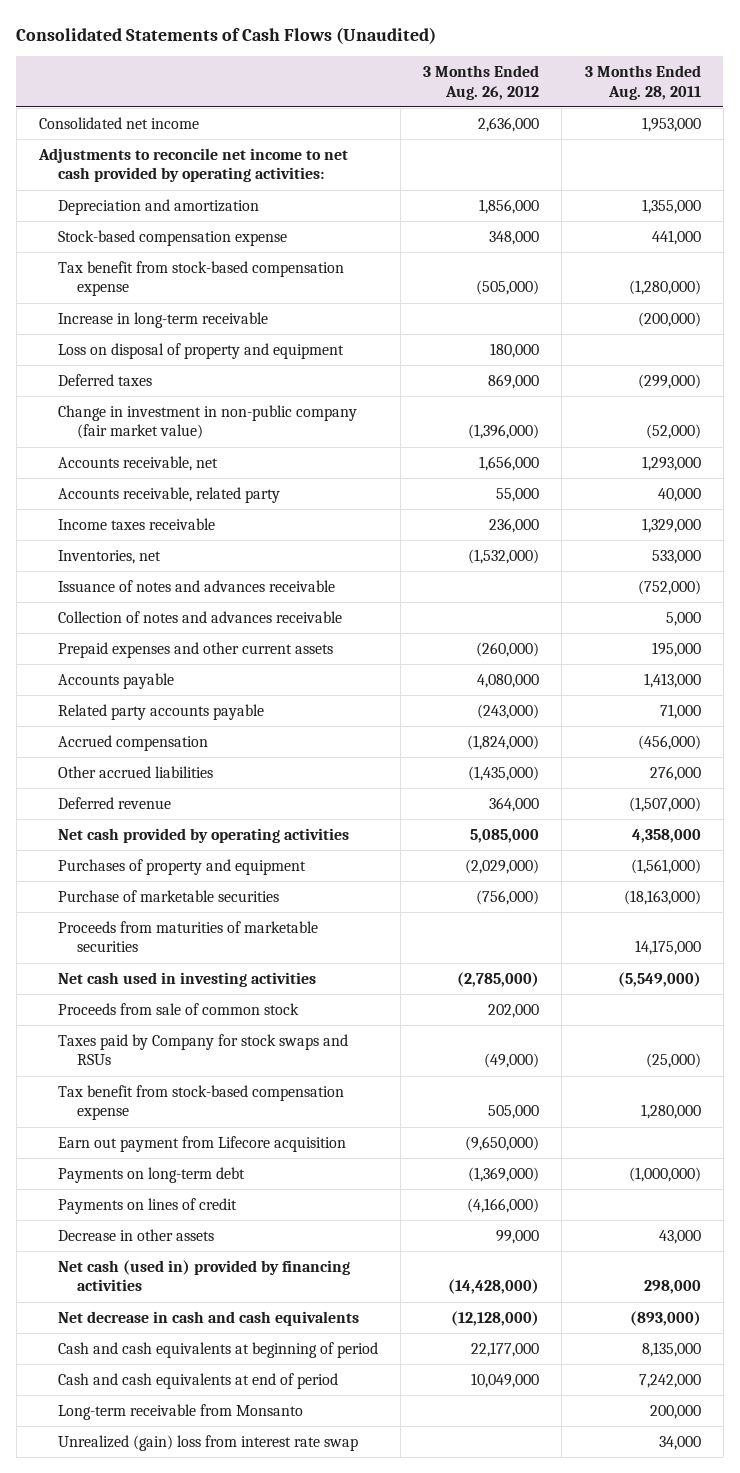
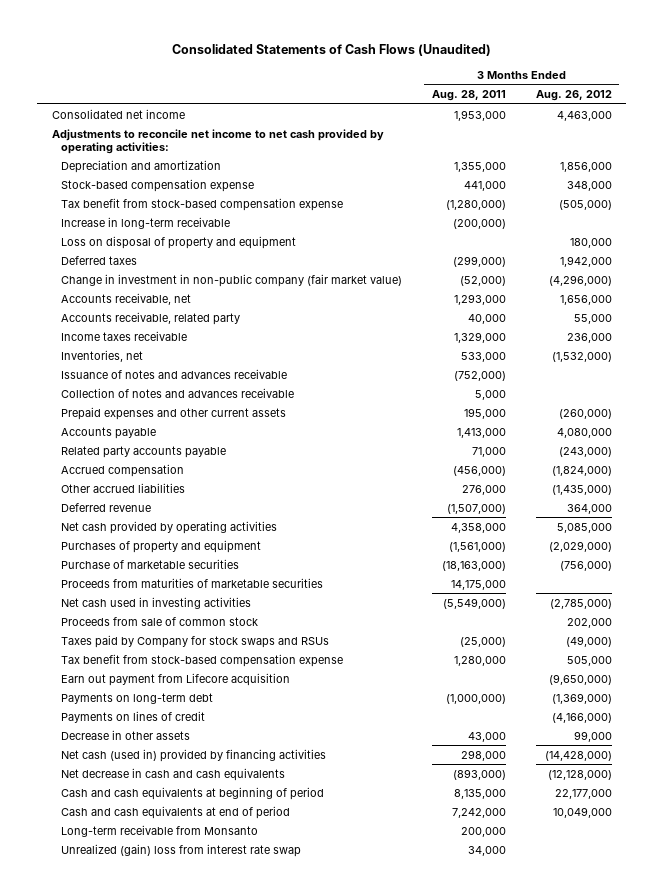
- | 3 Months Ended Aug. 26, 2012 | 3 Months Ended Aug. 28, 2011
+ | 3 Months Ended Aug. 28, 2011 | 3 Months Ended Aug. 26, 2012
- Consolidated net income | 2,636,000 | 1,953,000
+ Consolidated net income | 1,953,000 | 4,463,000
- Deferred taxes | 869,000 | (299,000)
- Change in investment in non-public company (fair market value) | (1,396,000) | (52,000)
+ Deferred taxes | (299,000) | 1,942,000
+ Change in investment in non-public company (fair market value) | (52,000) | (4,296,000)

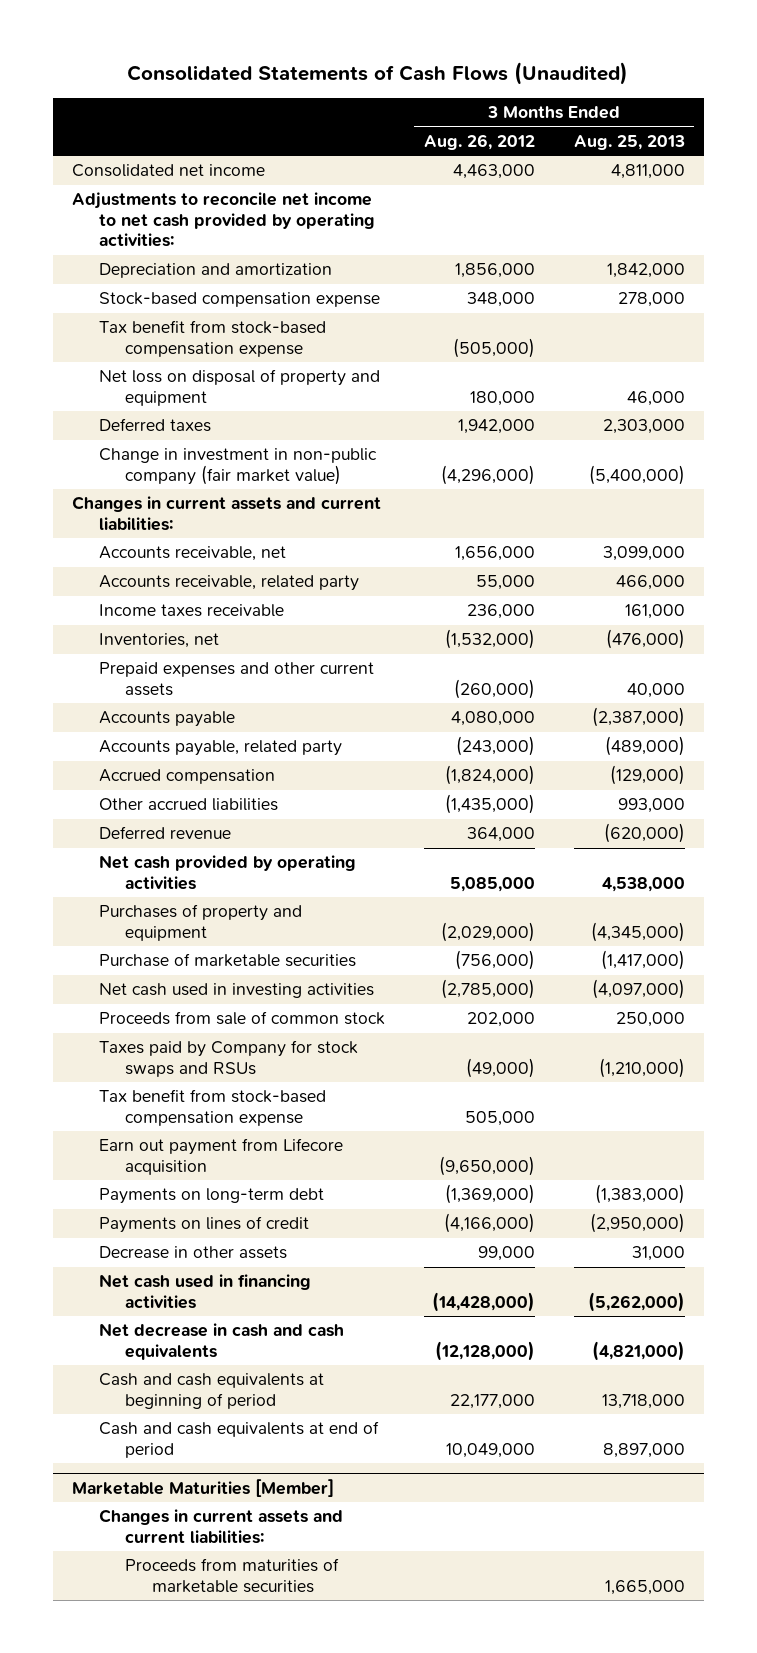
- | 3 Months Ended Aug. 28, 2011 | 3 Months Ended Aug. 26, 2012
+ | 3 Months Ended Aug. 26, 2012 | 3 Months Ended Aug. 25, 2013
- Increase in long-term receivable | (200,000) |
- Loss on disposal of property and equipment | | 180,000
+ Net loss on disposal of property and equipment | 180,000 | 46,000
+ Changes in current assets and current liabilities:
- Issuance of notes and advances receivable | (752,000) |
- Collection of notes and advances receivable | 5,000 |
- Related party accounts payable | 71,000 | (243,000)
+ Accounts payable, related party | (243,000) | (489,000)
- Proceeds from maturities of marketable securities | 14,175,000 |
- Net cash (used in) provided by financing activities | 298,000 | (14,428,000)
+ Net cash used in financing activities | (14,428,000) | (5,262,000)
- Long-term receivable from Monsanto | 200,000 |
- Unrealized (gain) loss from interest rate swap | 34,000 |
+ Marketable Maturities [Member]
+ Changes in current assets and current liabilities:
+ Proceeds from maturities of marketable securities | | 1,665,000

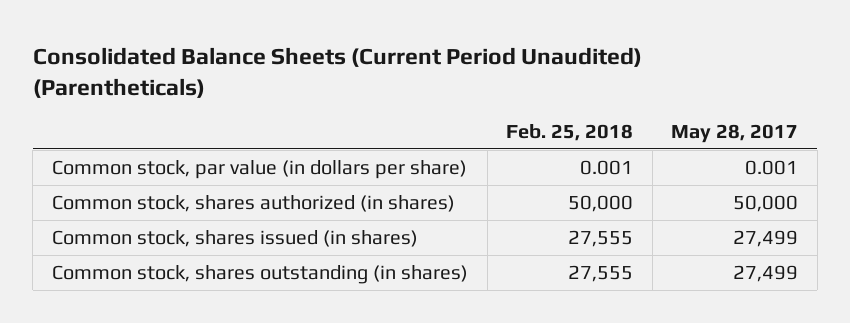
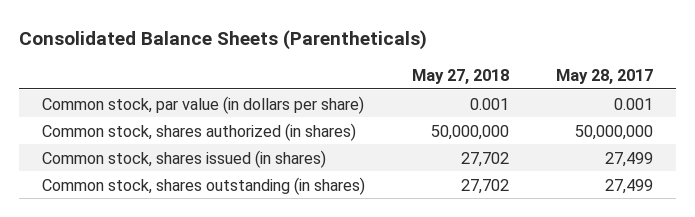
- Consolidated Balance Sheets (Current Period Unaudited) (Parentheticals)
+ Consolidated Balance Sheets (Parentheticals)
- | Feb. 25, 2018 | May 28, 2017
+ | May 27, 2018 | May 28, 2017
- Common stock, shares authorized (in shares) | 50,000 | 50,000
+ Common stock, shares authorized (in shares) | 50,000,000 | 50,000,000

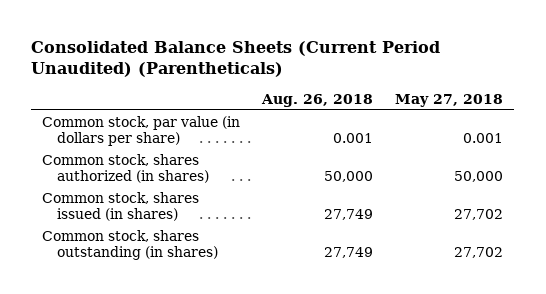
- Consolidated Balance Sheets (Parentheticals)
+ Consolidated Balance Sheets (Current Period Unaudited) (Parentheticals)
- | May 27, 2018 | May 28, 2017
+ | Aug. 26, 2018 | May 27, 2018
- Common stock, shares authorized (in shares) | 50,000,000 | 50,000,000
+ Common stock, shares authorized (in shares) | 50,000 | 50,000

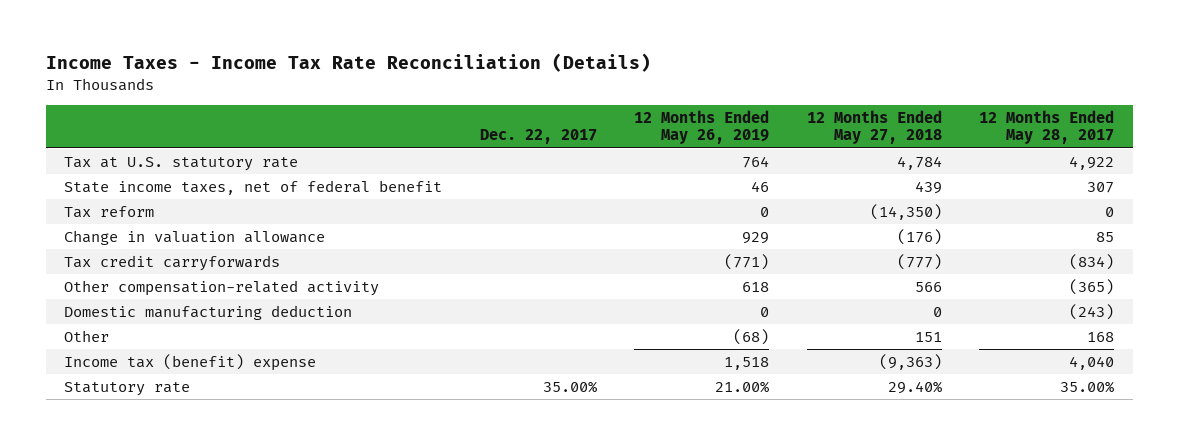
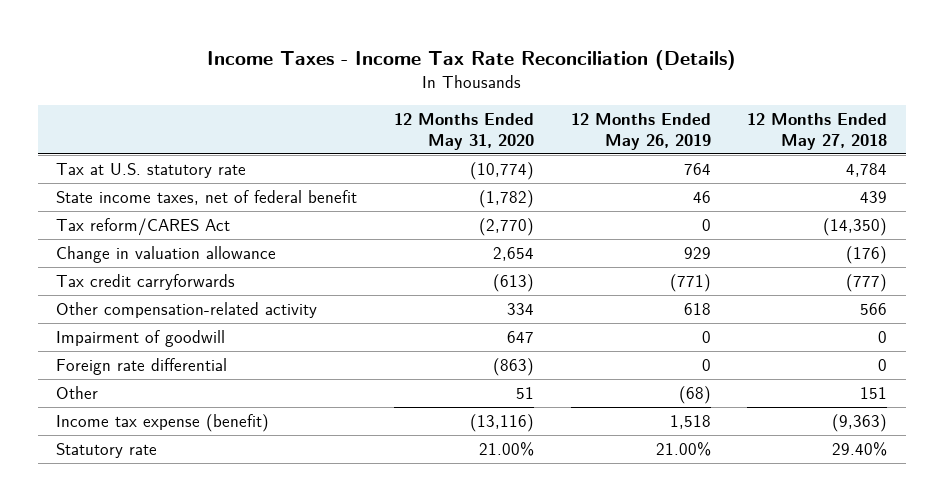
- | Dec. 22, 2017 | 12 Months Ended May 26, 2019 | 12 Months Ended May 27, 2018 | 12 Months Ended May 28, 2017
+ | 12 Months Ended May 31, 2020 | 12 Months Ended May 26, 2019 | 12 Months Ended May 27, 2018
- Tax reform | | 0 | (14,350) | 0
+ Tax reform/CARES Act | (2,770) | 0 | (14,350)
- Domestic manufacturing deduction | | 0 | 0 | (243)
+ Impairment of goodwill | 647 | 0 | 0
+ Foreign rate differential | (863) | 0 | 0
- Income tax (benefit) expense | | 1,518 | (9,363) | 4,040
+ Income tax expense (benefit) | (13,116) | 1,518 | (9,363)

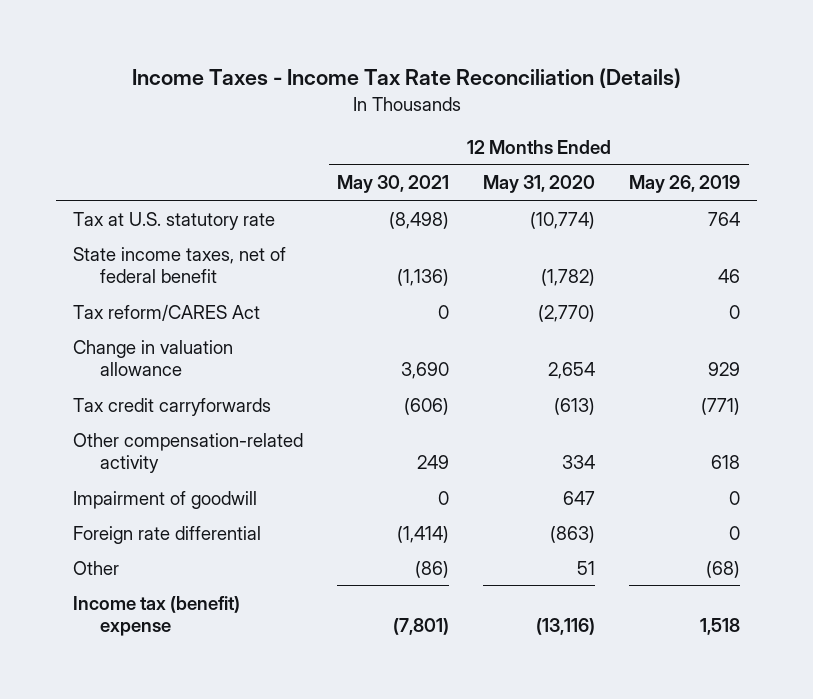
- | 12 Months Ended May 31, 2020 | 12 Months Ended May 26, 2019 | 12 Months Ended May 27, 2018
+ | 12 Months Ended May 30, 2021 | 12 Months Ended May 31, 2020 | 12 Months Ended May 26, 2019
- Income tax expense (benefit) | (13,116) | 1,518 | (9,363)
- Statutory rate | 21.00% | 21.00% | 29.40%
+ Income tax (benefit) expense | (7,801) | (13,116) | 1,518

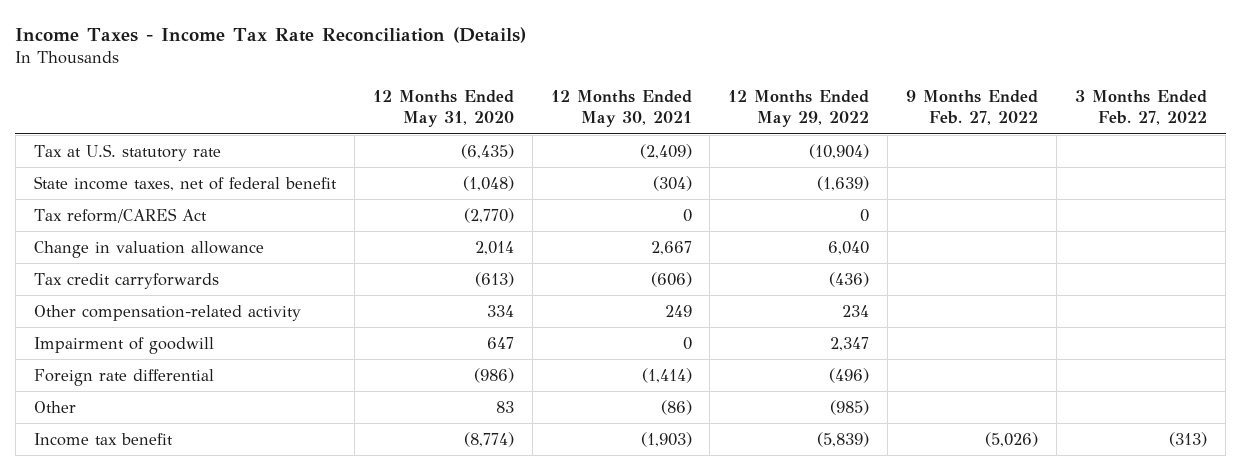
- | 12 Months Ended May 30, 2021 | 12 Months Ended May 31, 2020 | 12 Months Ended May 26, 2019
+ | 12 Months Ended May 31, 2020 | 12 Months Ended May 30, 2021 | 12 Months Ended May 29, 2022 | 9 Months Ended Feb. 27, 2022 | 3 Months Ended Feb. 27, 2022
- Tax at U.S. statutory rate | (8,498) | (10,774) | 764
- State income taxes, net of federal benefit | (1,136) | (1,782) | 46
+ Tax at U.S. statutory rate | (6,435) | (2,409) | (10,904) | |
+ State income taxes, net of federal benefit | (1,048) | (304) | (1,639) | |
- Change in valuation allowance | 3,690 | 2,654 | 929
+ Change in valuation allowance | 2,014 | 2,667 | 6,040 | |
- Foreign rate differential | (1,414) | (863) | 0
- Other | (86) | 51 | (68)
- Income tax (benefit) expense | (7,801) | (13,116) | 1,518
+ Foreign rate differential | (986) | (1,414) | (496) | |
+ Other | 83 | (86) | (985) | |
+ Income tax benefit | (8,774) | (1,903) | (5,839) | (5,026) | (313)

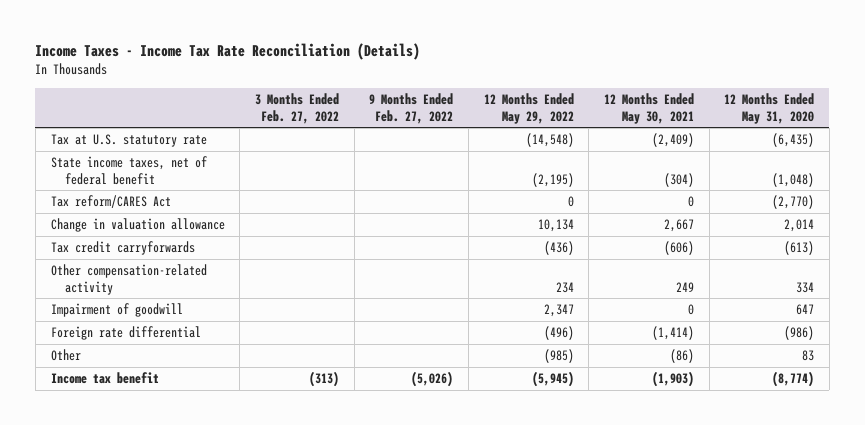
- | 12 Months Ended May 31, 2020 | 12 Months Ended May 30, 2021 | 12 Months Ended May 29, 2022 | 9 Months Ended Feb. 27, 2022 | 3 Months Ended Feb. 27, 2022
+ | 3 Months Ended Feb. 27, 2022 | 9 Months Ended Feb. 27, 2022 | 12 Months Ended May 29, 2022 | 12 Months Ended May 30, 2021 | 12 Months Ended May 31, 2020
- Tax at U.S. statutory rate | (6,435) | (2,409) | (10,904) | |
- State income taxes, net of federal benefit | (1,048) | (304) | (1,639) | |
+ Tax at U.S. statutory rate | | | (14,548) | (2,409) | (6,435)
+ State income taxes, net of federal benefit | | | (2,195) | (304) | (1,048)
- Change in valuation allowance | 2,014 | 2,667 | 6,040 | |
+ Change in valuation allowance | | | 10,134 | 2,667 | 2,014
- Income tax benefit | (8,774) | (1,903) | (5,839) | (5,026) | (313)
+ Income tax benefit | (313) | (5,026) | (5,945) | (1,903) | (8,774)

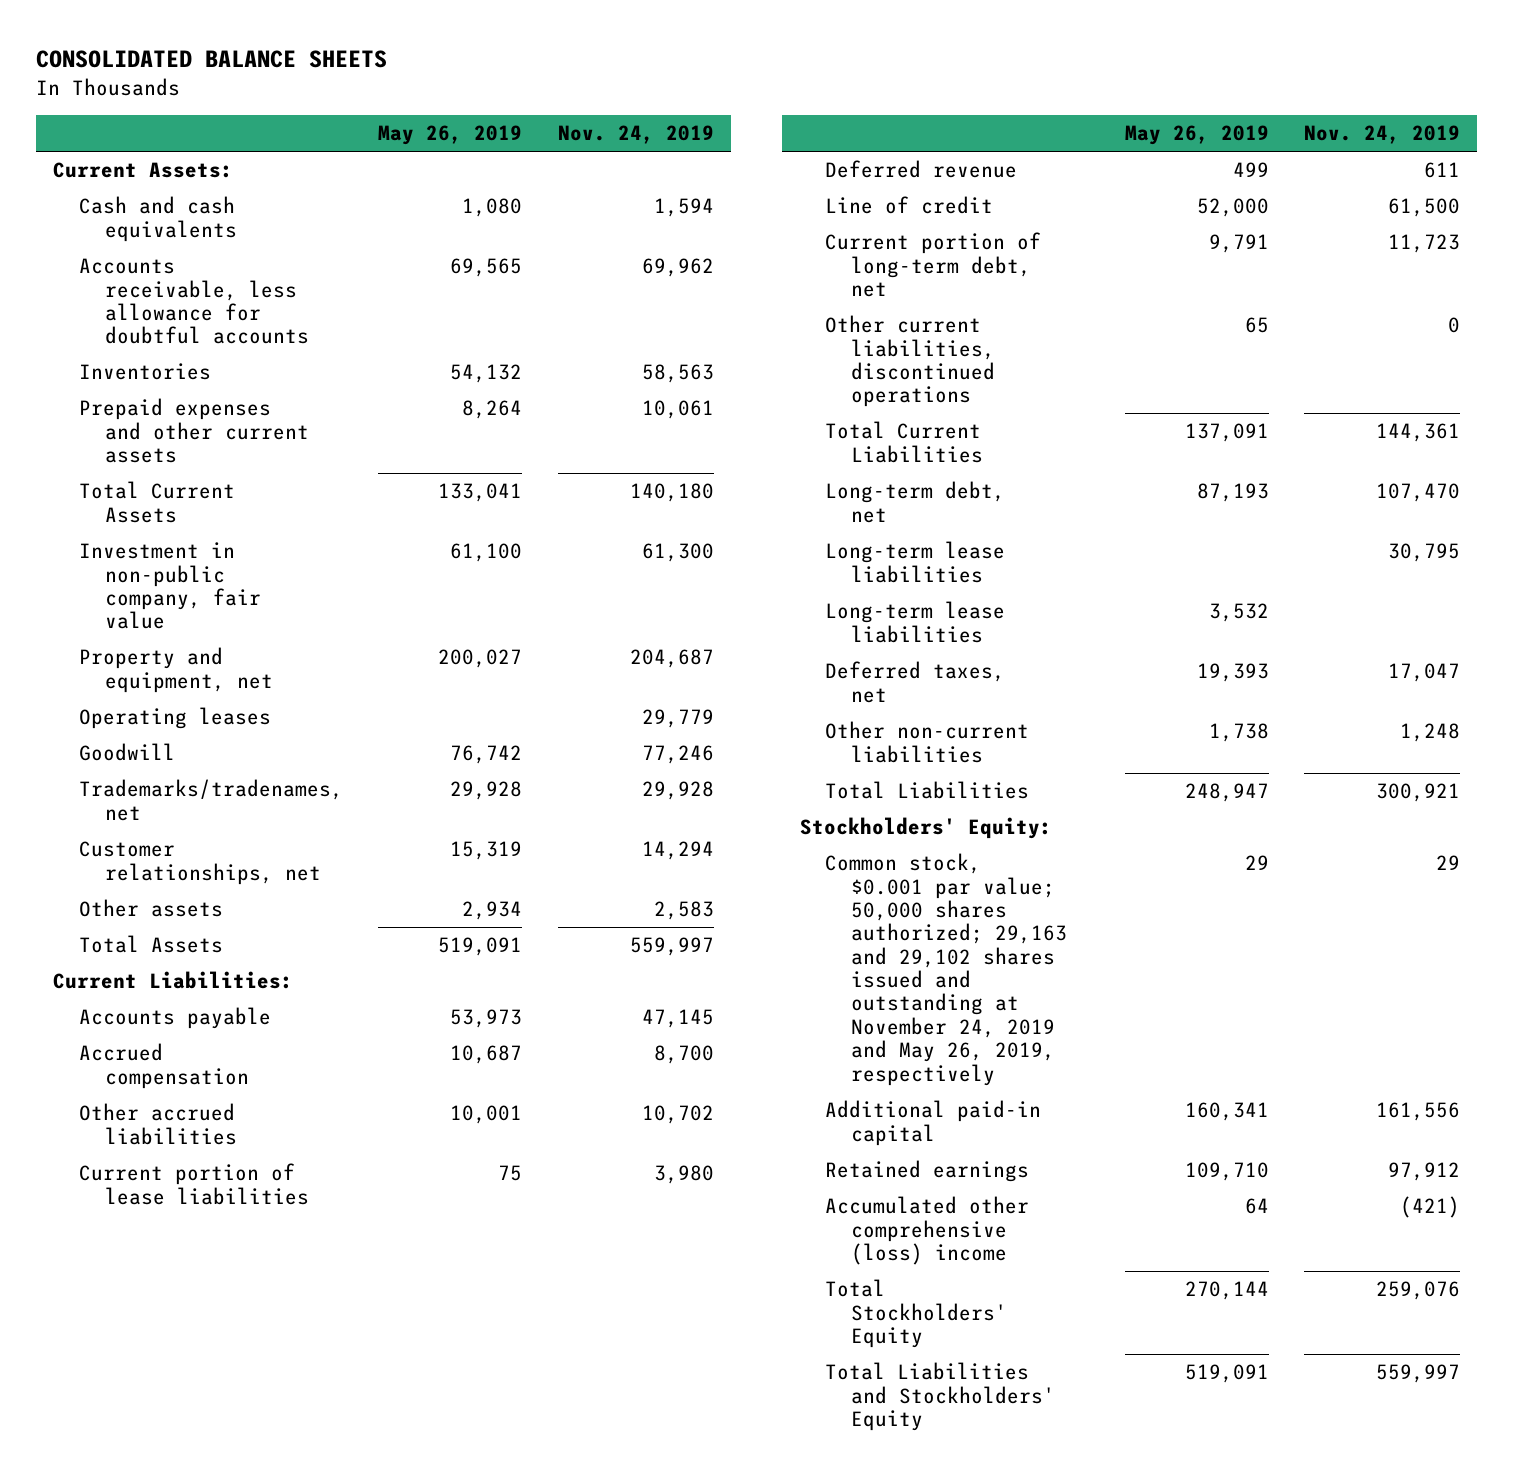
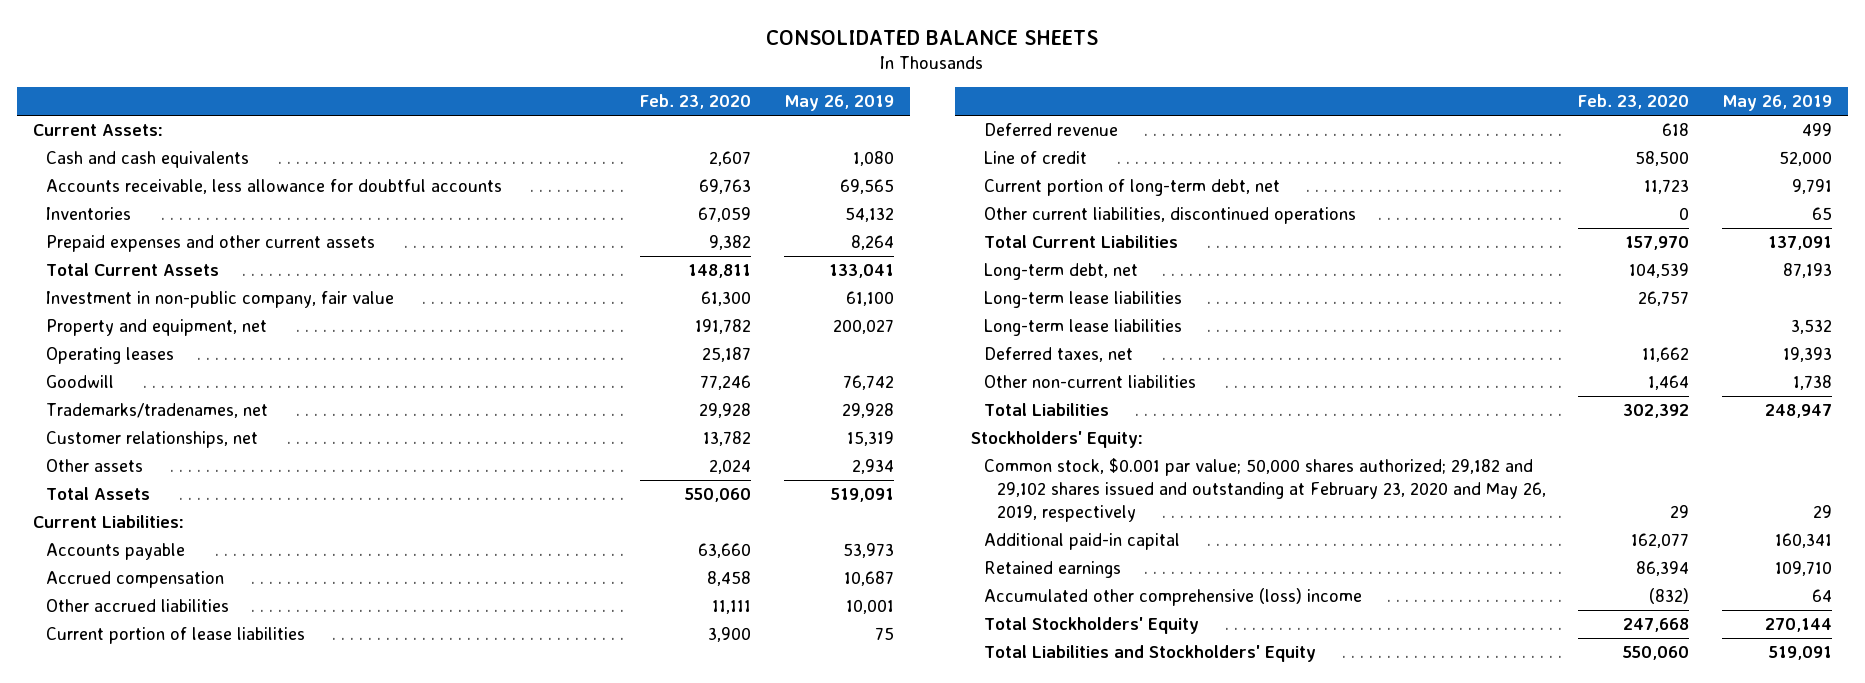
- | May 26, 2019 | Nov. 24, 2019
+ | Feb. 23, 2020 | May 26, 2019
- Common stock, $0.001 par value; 50,000 shares authorized; 29,163 and 29,102 shares issued and outstanding at November 24, 2019 and May 26, 2019, respectively | 29 | 29
+ Common stock, $0.001 par value; 50,000 shares authorized; 29,182 and 29,102 shares issued and outstanding at February 23, 2020 and May 26, 2019, respectively | 29 | 29

